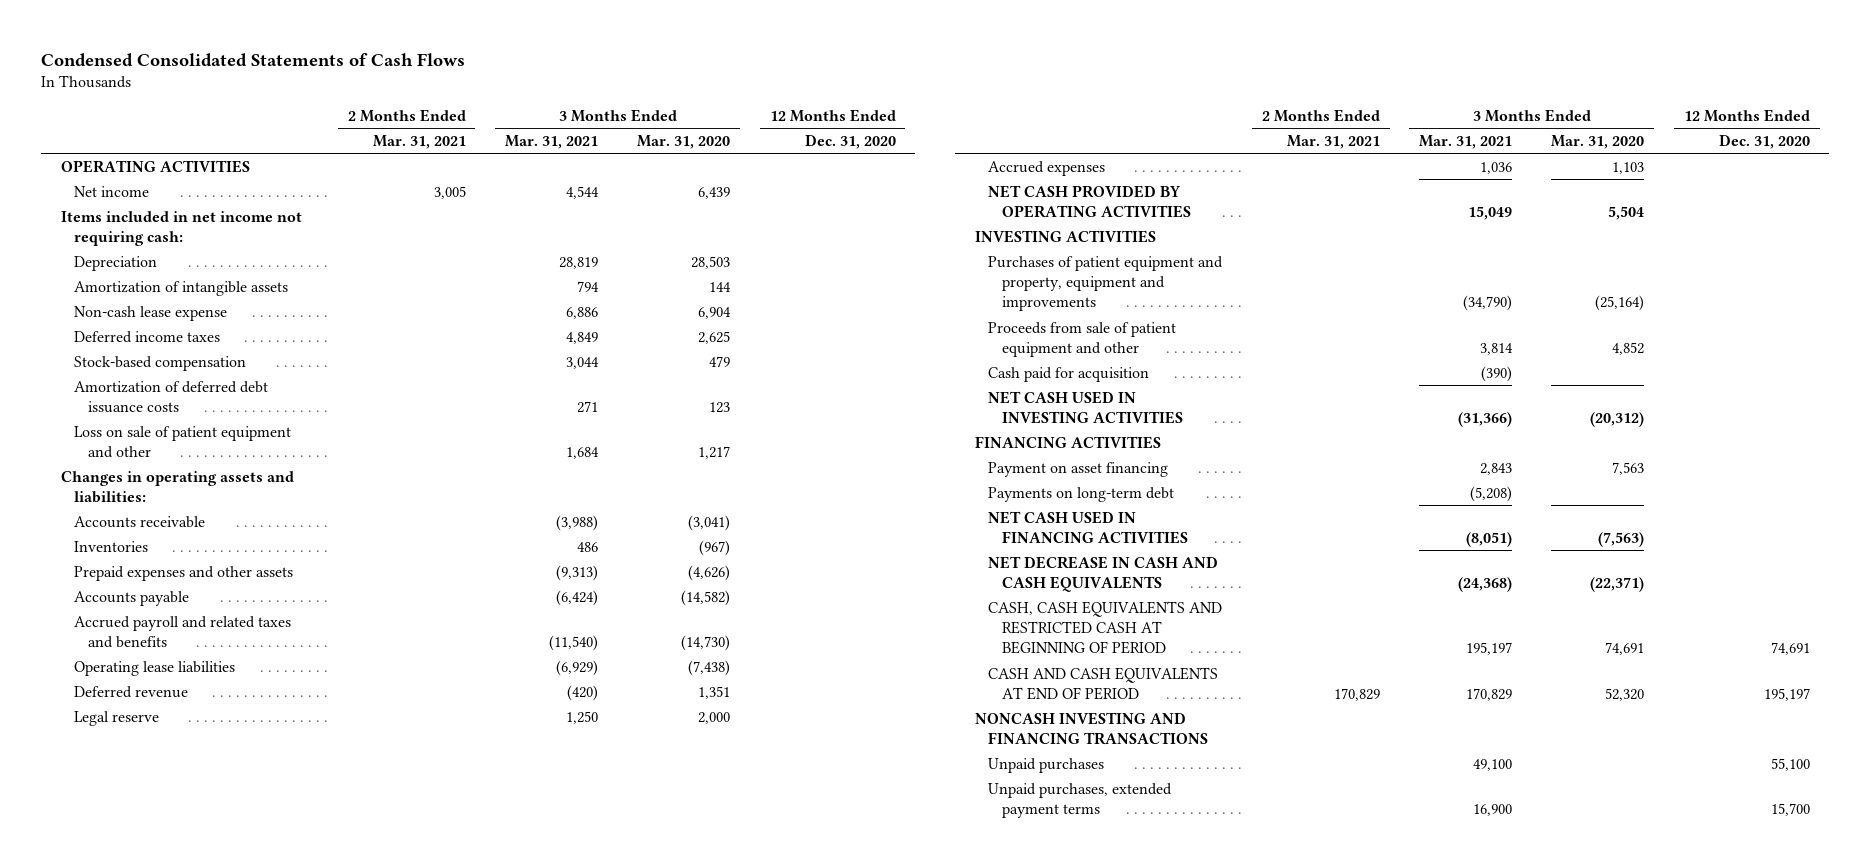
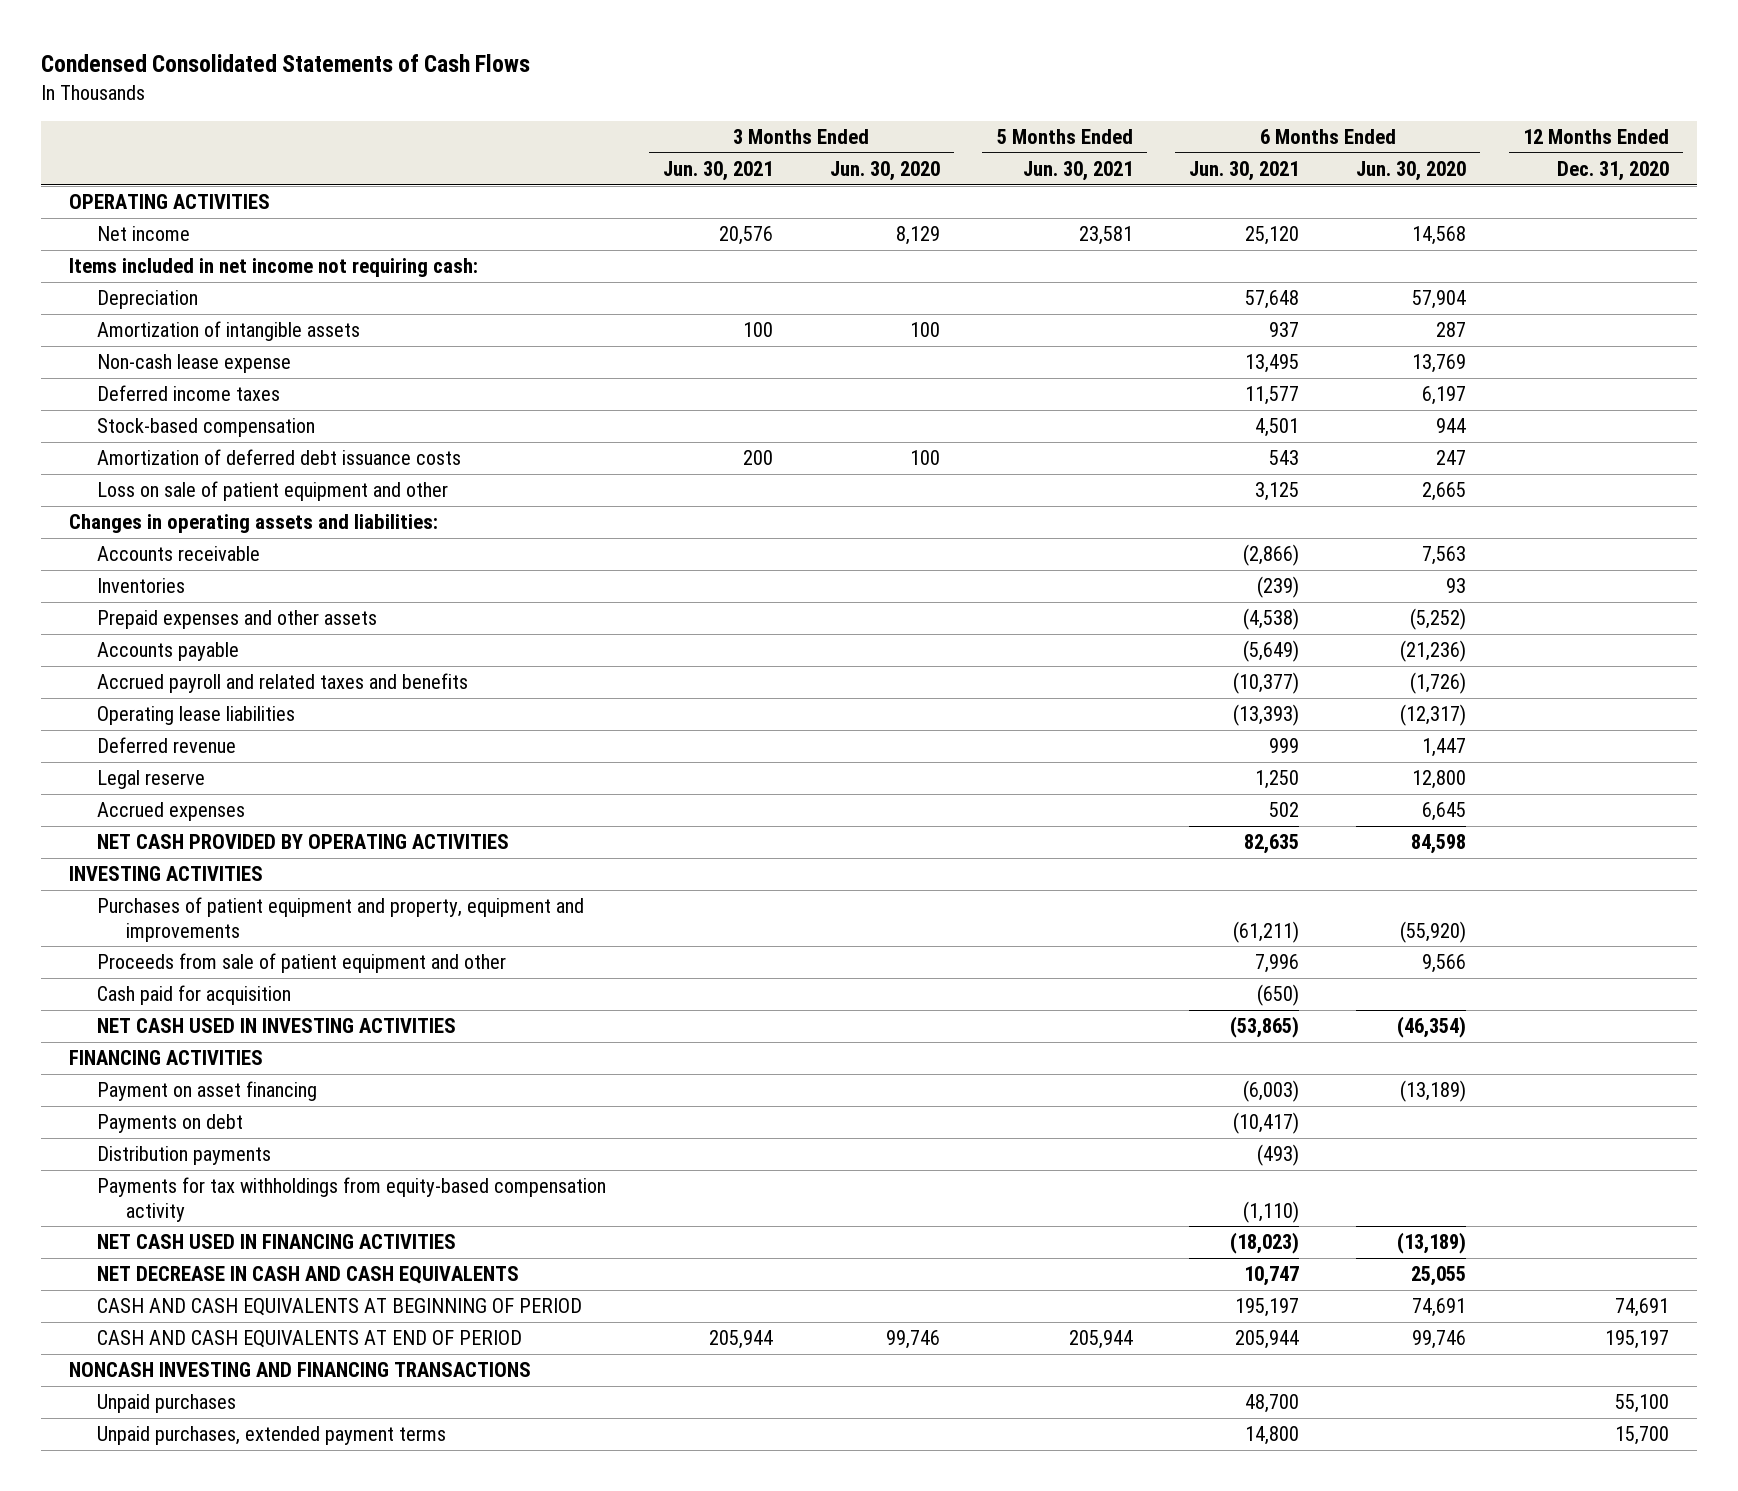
- | 2 Months Ended Mar. 31, 2021 | 3 Months Ended Mar. 31, 2021 | 3 Months Ended Mar. 31, 2020 | 12 Months Ended Dec. 31, 2020
+ | 3 Months Ended Jun. 30, 2021 | 3 Months Ended Jun. 30, 2020 | 5 Months Ended Jun. 30, 2021 | 6 Months Ended Jun. 30, 2021 | 6 Months Ended Jun. 30, 2020 | 12 Months Ended Dec. 31, 2020
- Payments on long-term debt | | (5,208) | |
+ Payments on debt | | | | (10,417) | |
+ Distribution payments | | | | (493) | |
+ Payments for tax withholdings from equity-based compensation activity | | | | (1,110) | |
- CASH, CASH EQUIVALENTS AND RESTRICTED CASH AT BEGINNING OF PERIOD | | 195,197 | 74,691 | 74,691
+ CASH AND CASH EQUIVALENTS AT BEGINNING OF PERIOD | | | | 195,197 | 74,691 | 74,691

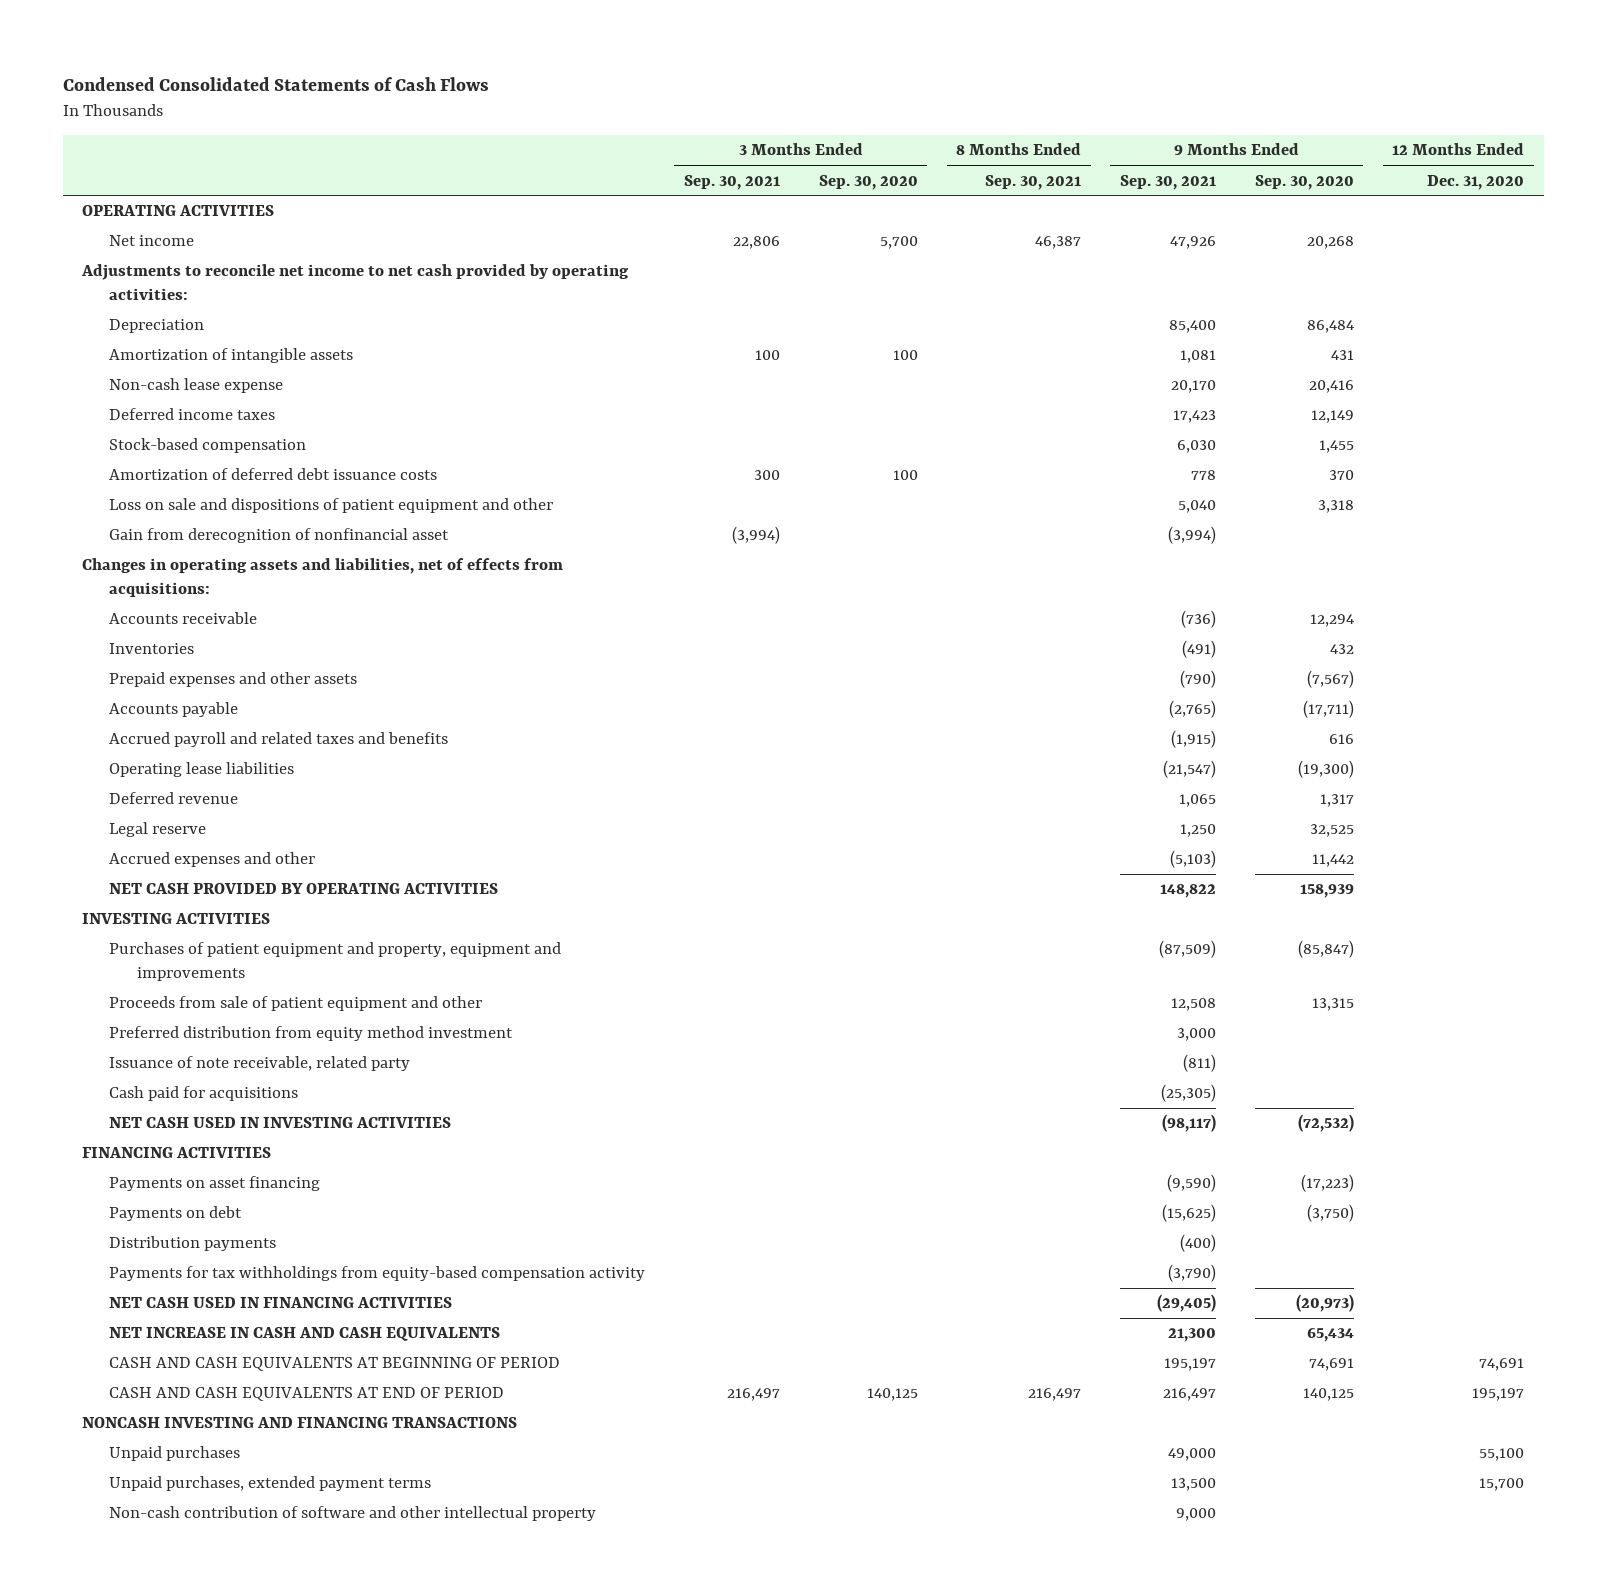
- | 3 Months Ended Jun. 30, 2021 | 3 Months Ended Jun. 30, 2020 | 5 Months Ended Jun. 30, 2021 | 6 Months Ended Jun. 30, 2021 | 6 Months Ended Jun. 30, 2020 | 12 Months Ended Dec. 31, 2020
+ | 3 Months Ended Sep. 30, 2021 | 3 Months Ended Sep. 30, 2020 | 8 Months Ended Sep. 30, 2021 | 9 Months Ended Sep. 30, 2021 | 9 Months Ended Sep. 30, 2020 | 12 Months Ended Dec. 31, 2020
- Items included in net income not requiring cash:
+ Adjustments to reconcile net income to net cash provided by operating activities:
- Loss on sale of patient equipment and other | | | | 3,125 | 2,665 |
- Changes in operating assets and liabilities:
+ Loss on sale and dispositions of patient equipment and other | | | | 5,040 | 3,318 |
+ Gain from derecognition of nonfinancial asset | (3,994) | | | (3,994) | |
+ Changes in operating assets and liabilities, net of effects from acquisitions:
- Accrued expenses | | | | 502 | 6,645 |
+ Accrued expenses and other | | | | (5,103) | 11,442 |
- Cash paid for acquisition | | | | (650) | |
+ Preferred distribution from equity method investment | | | | 3,000 | |
+ Issuance of note receivable, related party | | | | (811) | |
+ Cash paid for acquisitions | | | | (25,305) | |
- Payment on asset financing | | | | (6,003) | (13,189) |
+ Payments on asset financing | | | | (9,590) | (17,223) |
- NET DECREASE IN CASH AND CASH EQUIVALENTS | | | | 10,747 | 25,055 |
+ NET INCREASE IN CASH AND CASH EQUIVALENTS | | | | 21,300 | 65,434 |
+ Non-cash contribution of software and other intellectual property | | | | 9,000 | |

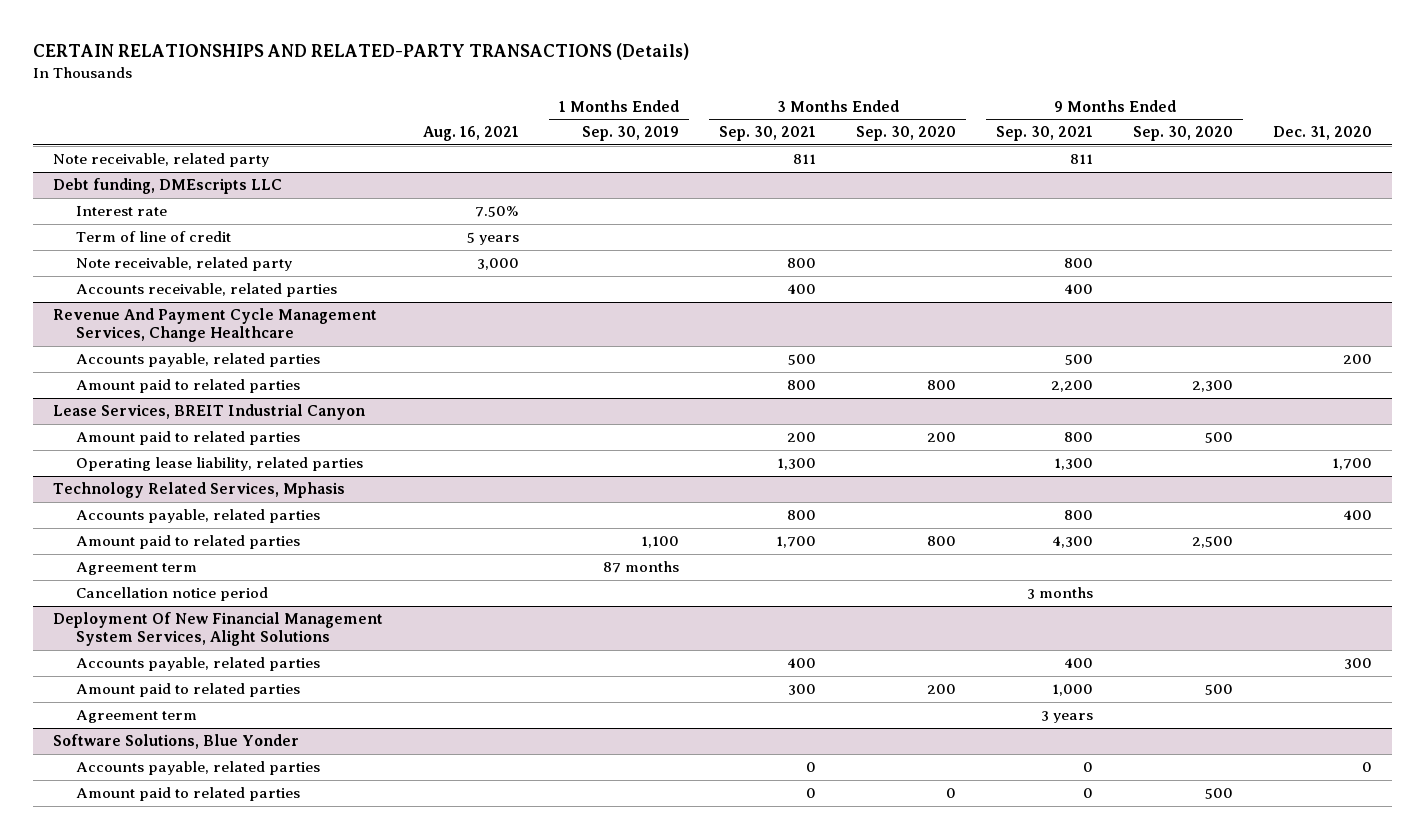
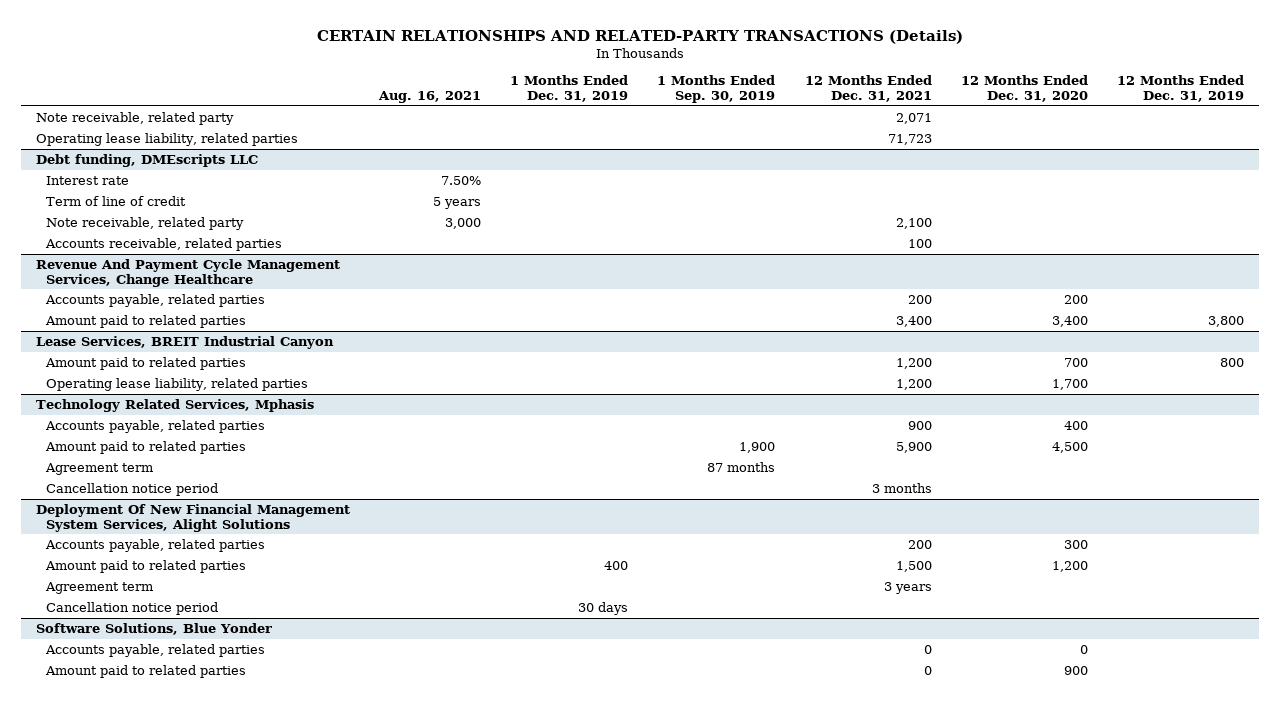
- | Aug. 16, 2021 | 1 Months Ended Sep. 30, 2019 | 3 Months Ended Sep. 30, 2021 | 3 Months Ended Sep. 30, 2020 | 9 Months Ended Sep. 30, 2021 | 9 Months Ended Sep. 30, 2020 | Dec. 31, 2020
+ | Aug. 16, 2021 | 1 Months Ended Dec. 31, 2019 | 1 Months Ended Sep. 30, 2019 | 12 Months Ended Dec. 31, 2021 | 12 Months Ended Dec. 31, 2020 | 12 Months Ended Dec. 31, 2019
+ Operating lease liability, related parties | | | | 71,723 | |
@ Technology Related Services, Mphasis
- Amount paid to related parties | | 1,100 | 1,700 | 800 | 4,300 | 2,500 |
+ Amount paid to related parties | | | 1,900 | 5,900 | 4,500 |
@ Deployment Of New Financial Management System Services, Alight Solutions
+ Cancellation notice period | | 30 days | | | |

